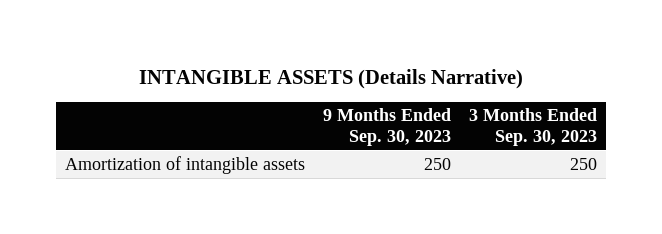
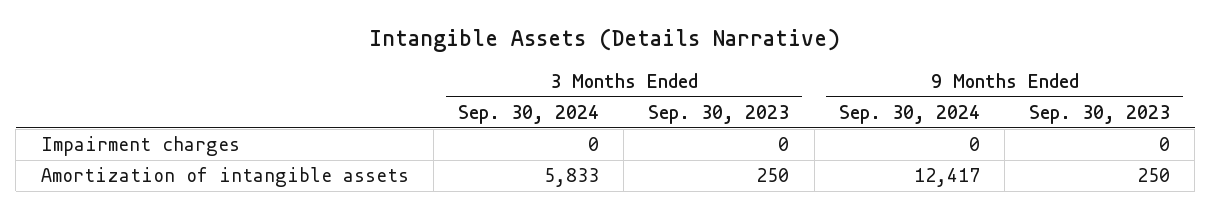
- INTANGIBLE ASSETS (Details Narrative)
+ Intangible Assets (Details Narrative)
- | 9 Months Ended Sep. 30, 2023 | 3 Months Ended Sep. 30, 2023
+ | 3 Months Ended Sep. 30, 2024 | 3 Months Ended Sep. 30, 2023 | 9 Months Ended Sep. 30, 2024 | 9 Months Ended Sep. 30, 2023
+ Impairment charges | 0 | 0 | 0 | 0

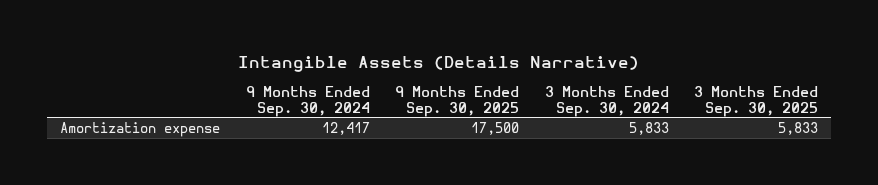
- | 3 Months Ended Sep. 30, 2024 | 3 Months Ended Sep. 30, 2023 | 9 Months Ended Sep. 30, 2024 | 9 Months Ended Sep. 30, 2023
+ | 9 Months Ended Sep. 30, 2024 | 9 Months Ended Sep. 30, 2025 | 3 Months Ended Sep. 30, 2024 | 3 Months Ended Sep. 30, 2025
- Impairment charges | 0 | 0 | 0 | 0
- Amortization of intangible assets | 5,833 | 250 | 12,417 | 250
+ Amortization expense | 12,417 | 17,500 | 5,833 | 5,833

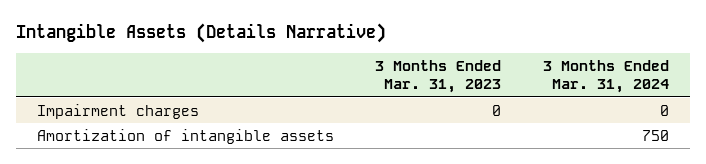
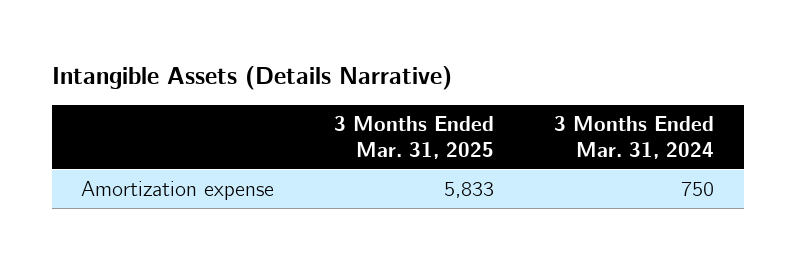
- | 3 Months Ended Mar. 31, 2023 | 3 Months Ended Mar. 31, 2024
+ | 3 Months Ended Mar. 31, 2025 | 3 Months Ended Mar. 31, 2024
- Impairment charges | 0 | 0
- Amortization of intangible assets | | 750
+ Amortization expense | 5,833 | 750

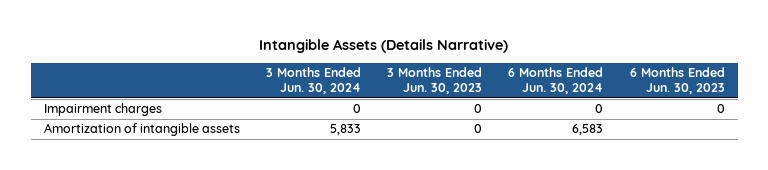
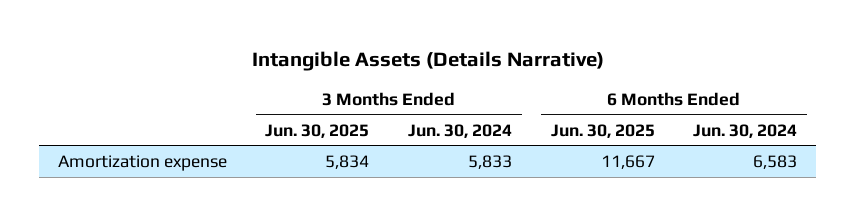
- | 3 Months Ended Jun. 30, 2024 | 3 Months Ended Jun. 30, 2023 | 6 Months Ended Jun. 30, 2024 | 6 Months Ended Jun. 30, 2023
+ | 3 Months Ended Jun. 30, 2025 | 3 Months Ended Jun. 30, 2024 | 6 Months Ended Jun. 30, 2025 | 6 Months Ended Jun. 30, 2024
- Impairment charges | 0 | 0 | 0 | 0
- Amortization of intangible assets | 5,833 | 0 | 6,583 |
+ Amortization expense | 5,834 | 5,833 | 11,667 | 6,583

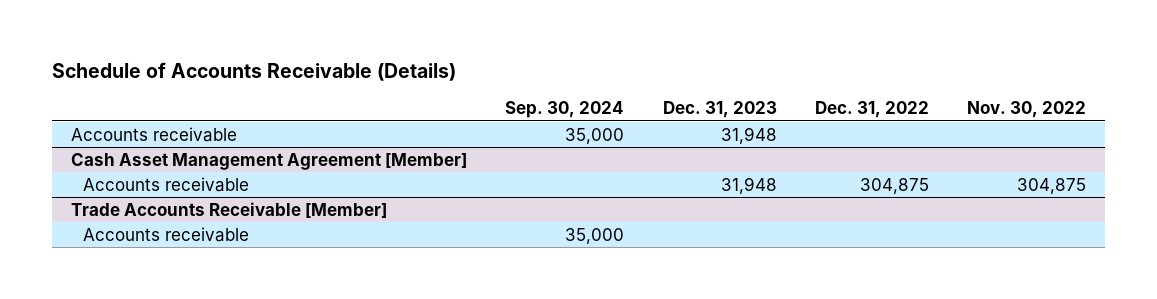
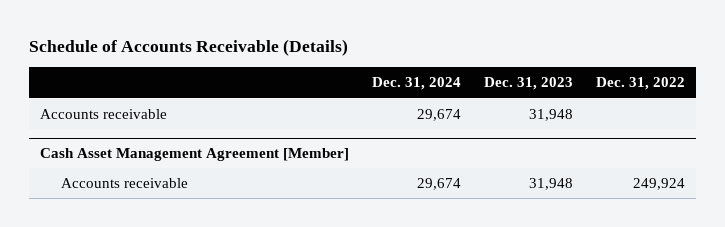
- | Sep. 30, 2024 | Dec. 31, 2023 | Dec. 31, 2022 | Nov. 30, 2022
+ | Dec. 31, 2024 | Dec. 31, 2023 | Dec. 31, 2022
@ Cash Asset Management Agreement [Member]
- Accounts receivable | | 31,948 | 304,875 | 304,875
- Trade Accounts Receivable [Member]
- Accounts receivable | 35,000 | | |
@ Cash Asset Management Agreement [Member]
+ Accounts receivable | 29,674 | 31,948 | 249,924

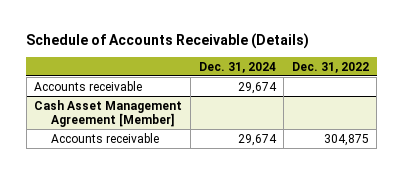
- | Dec. 31, 2024 | Dec. 31, 2023 | Dec. 31, 2022
+ | Dec. 31, 2024 | Dec. 31, 2022
@ Cash Asset Management Agreement [Member]
- Accounts receivable | 29,674 | 31,948 | 249,924
+ Accounts receivable | 29,674 | 304,875

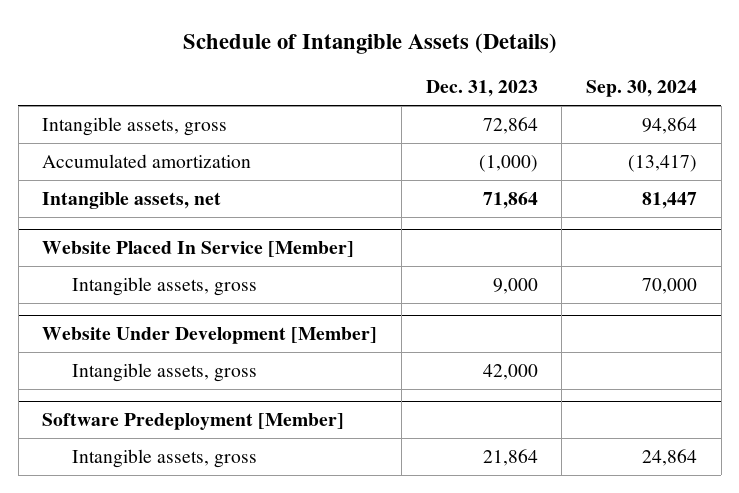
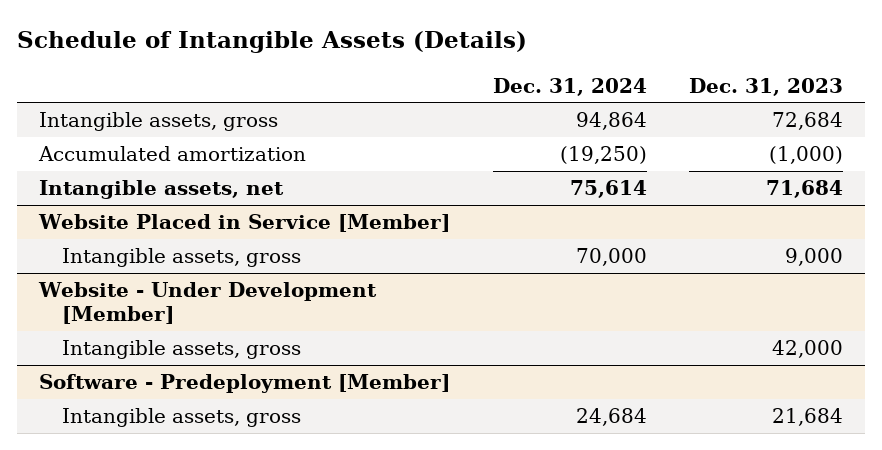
- | Dec. 31, 2023 | Sep. 30, 2024
+ | Dec. 31, 2024 | Dec. 31, 2023
- Intangible assets, gross | 72,864 | 94,864
+ Intangible assets, gross | 94,864 | 72,684
- Intangible assets, net | 71,864 | 81,447
- Website Placed In Service [Member]
+ Intangible assets, net | 75,614 | 71,684
+ Website Placed in Service [Member]
- Website Under Development [Member]
+ Website - Under Development [Member]
- Software Predeployment [Member]
- Intangible assets, gross | 21,864 | 24,864
+ Software - Predeployment [Member]
+ Intangible assets, gross | 24,684 | 21,684

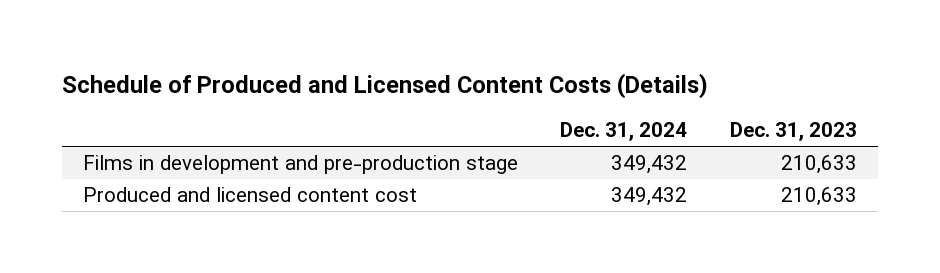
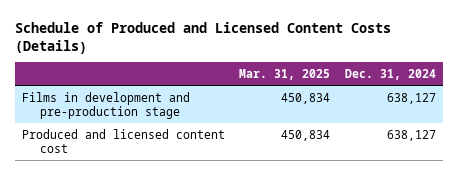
- | Dec. 31, 2024 | Dec. 31, 2023
+ | Mar. 31, 2025 | Dec. 31, 2024
- Films in development and pre-production stage | 349,432 | 210,633
- Produced and licensed content cost | 349,432 | 210,633
+ Films in development and pre-production stage | 450,834 | 638,127
+ Produced and licensed content cost | 450,834 | 638,127

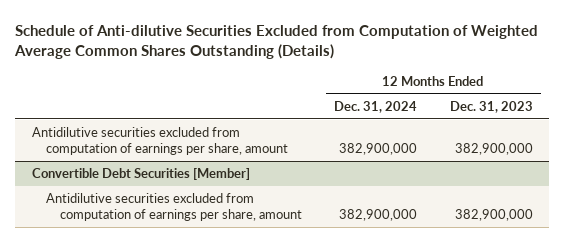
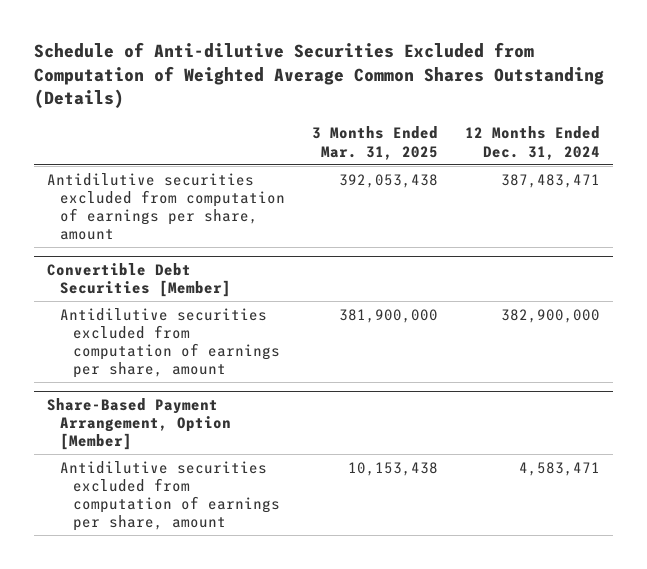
- | 12 Months Ended Dec. 31, 2024 | 12 Months Ended Dec. 31, 2023
+ | 3 Months Ended Mar. 31, 2025 | 12 Months Ended Dec. 31, 2024
- Antidilutive securities excluded from computation of earnings per share, amount | 382,900,000 | 382,900,000
+ Antidilutive securities excluded from computation of earnings per share, amount | 392,053,438 | 387,483,471
+ Share-Based Payment Arrangement, Option [Member]
+ Antidilutive securities excluded from computation of earnings per share, amount | 10,153,438 | 4,583,471

